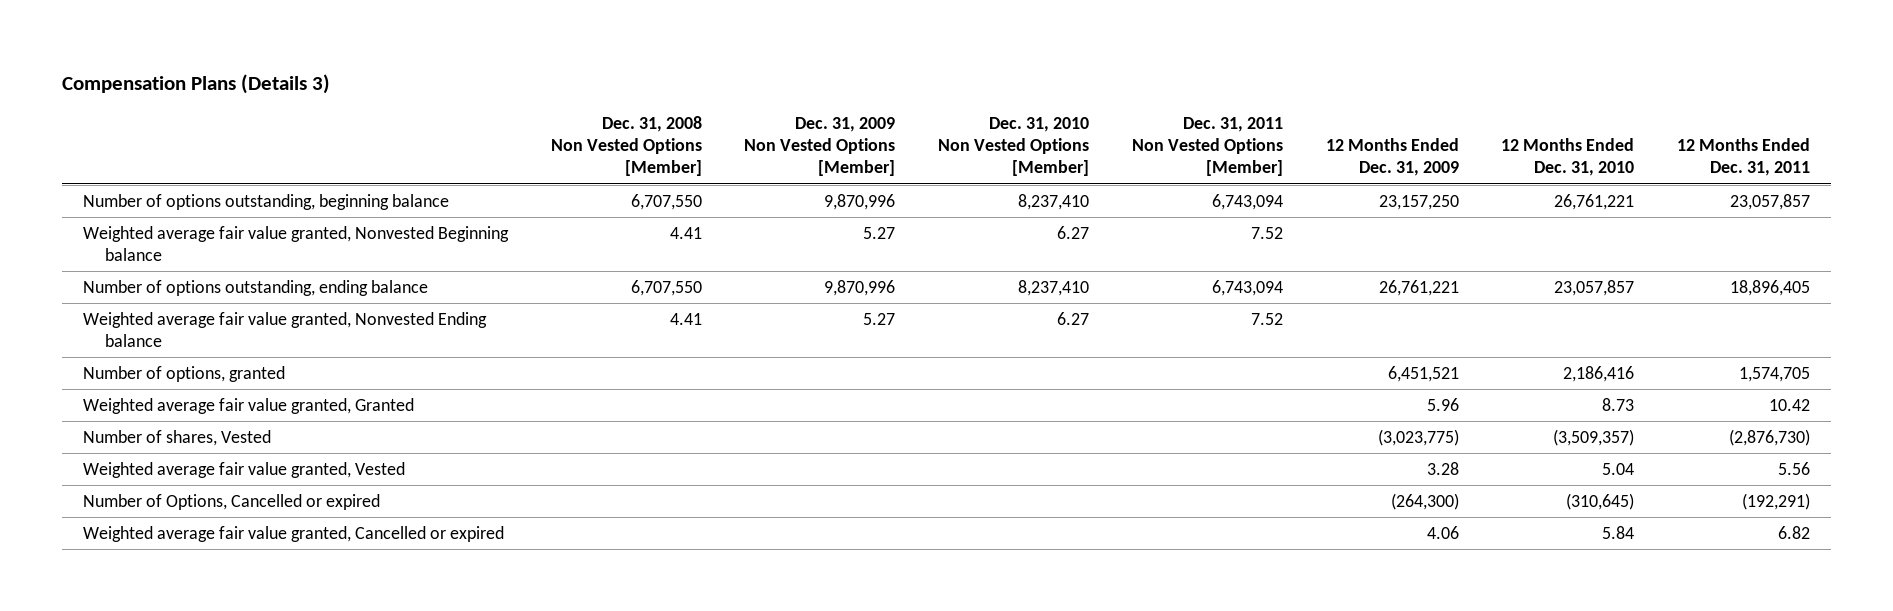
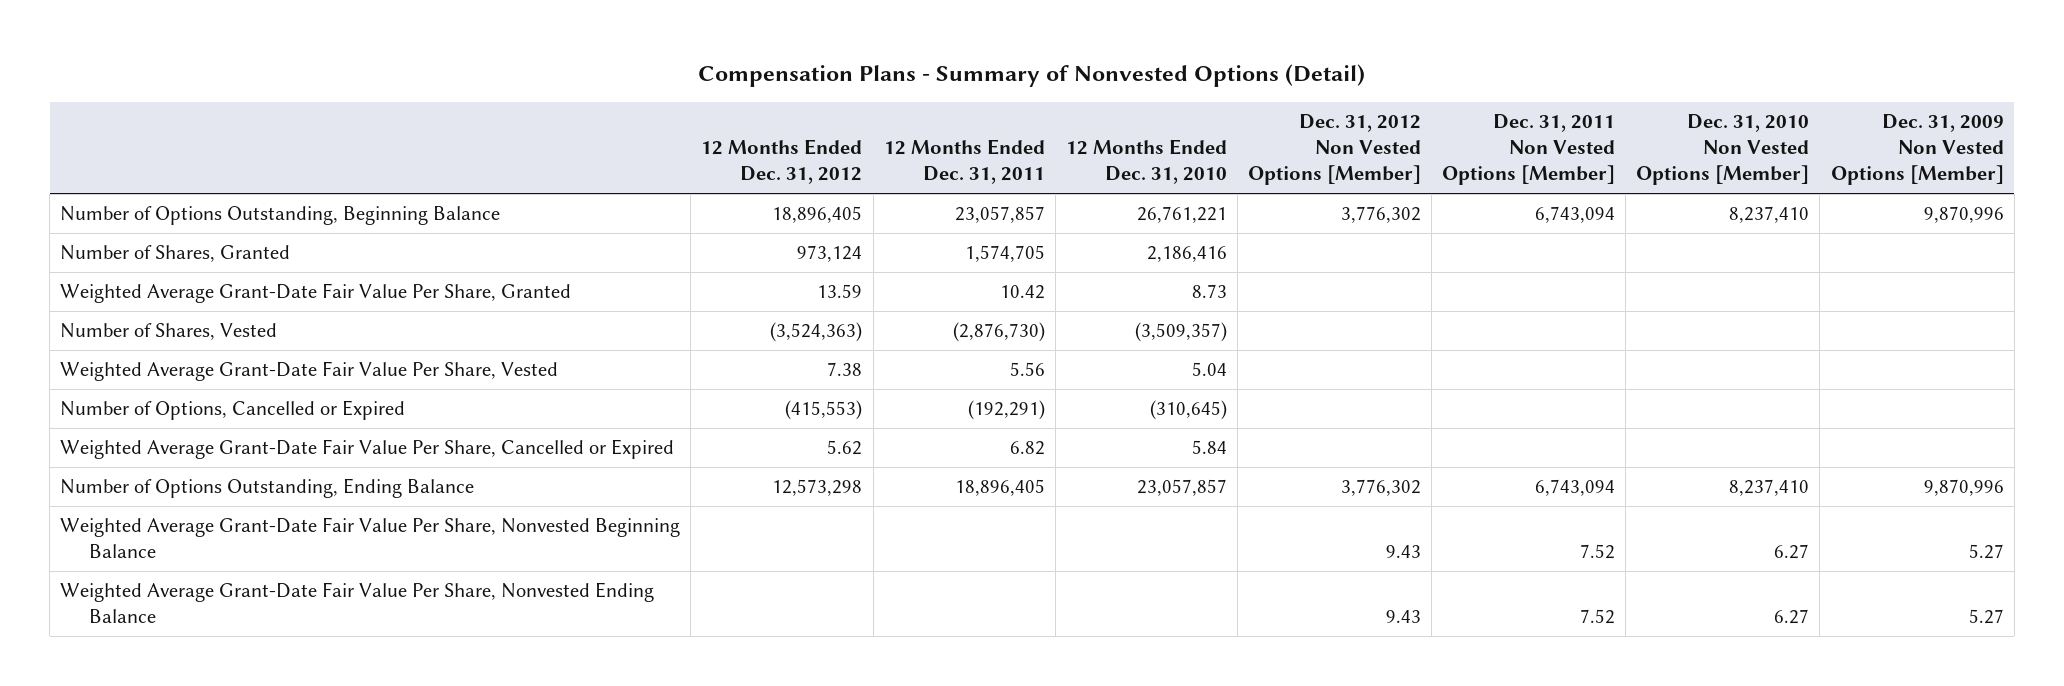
- Compensation Plans (Details 3)
+ Compensation Plans - Summary of Nonvested Options (Detail)
- | Dec. 31, 2008 Non Vested Options [Member] | Dec. 31, 2009 Non Vested Options [Member] | Dec. 31, 2010 Non Vested Options [Member] | Dec. 31, 2011 Non Vested Options [Member] | 12 Months Ended Dec. 31, 2009 | 12 Months Ended Dec. 31, 2010 | 12 Months Ended Dec. 31, 2011
+ | 12 Months Ended Dec. 31, 2012 | 12 Months Ended Dec. 31, 2011 | 12 Months Ended Dec. 31, 2010 | Dec. 31, 2012 Non Vested Options [Member] | Dec. 31, 2011 Non Vested Options [Member] | Dec. 31, 2010 Non Vested Options [Member] | Dec. 31, 2009 Non Vested Options [Member]
- Number of options outstanding, beginning balance | 6,707,550 | 9,870,996 | 8,237,410 | 6,743,094 | 23,157,250 | 26,761,221 | 23,057,857
- Weighted average fair value granted, Nonvested Beginning balance | 4.41 | 5.27 | 6.27 | 7.52 | | |
- Number of options outstanding, ending balance | 6,707,550 | 9,870,996 | 8,237,410 | 6,743,094 | 26,761,221 | 23,057,857 | 18,896,405
- Weighted average fair value granted, Nonvested Ending balance | 4.41 | 5.27 | 6.27 | 7.52 | | |
- Number of options, granted | | | | | 6,451,521 | 2,186,416 | 1,574,705
- Weighted average fair value granted, Granted | | | | | 5.96 | 8.73 | 10.42
- Number of shares, Vested | | | | | (3,023,775) | (3,509,357) | (2,876,730)
- Weighted average fair value granted, Vested | | | | | 3.28 | 5.04 | 5.56
- Number of Options, Cancelled or expired | | | | | (264,300) | (310,645) | (192,291)
- Weighted average fair value granted, Cancelled or expired | | | | | 4.06 | 5.84 | 6.82
+ Number of Options Outstanding, Beginning Balance | 18,896,405 | 23,057,857 | 26,761,221 | 3,776,302 | 6,743,094 | 8,237,410 | 9,870,996
+ Number of Shares, Granted | 973,124 | 1,574,705 | 2,186,416 | | | |
+ Weighted Average Grant-Date Fair Value Per Share, Granted | 13.59 | 10.42 | 8.73 | | | |
+ Number of Shares, Vested | (3,524,363) | (2,876,730) | (3,509,357) | | | |
+ Weighted Average Grant-Date Fair Value Per Share, Vested | 7.38 | 5.56 | 5.04 | | | |
+ Number of Options, Cancelled or Expired | (415,553) | (192,291) | (310,645) | | | |
+ Weighted Average Grant-Date Fair Value Per Share, Cancelled or Expired | 5.62 | 6.82 | 5.84 | | | |
+ Number of Options Outstanding, Ending Balance | 12,573,298 | 18,896,405 | 23,057,857 | 3,776,302 | 6,743,094 | 8,237,410 | 9,870,996
+ Weighted Average Grant-Date Fair Value Per Share, Nonvested Beginning Balance | | | | 9.43 | 7.52 | 6.27 | 5.27
+ Weighted Average Grant-Date Fair Value Per Share, Nonvested Ending Balance | | | | 9.43 | 7.52 | 6.27 | 5.27

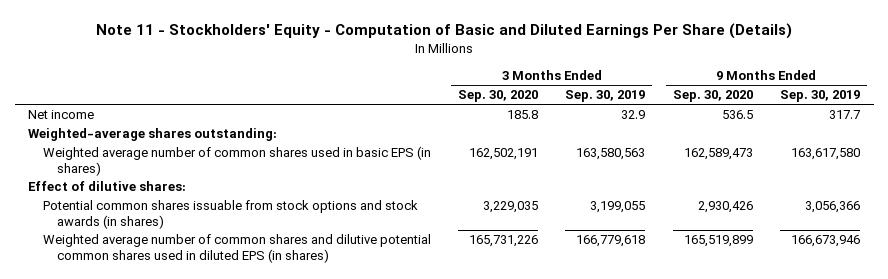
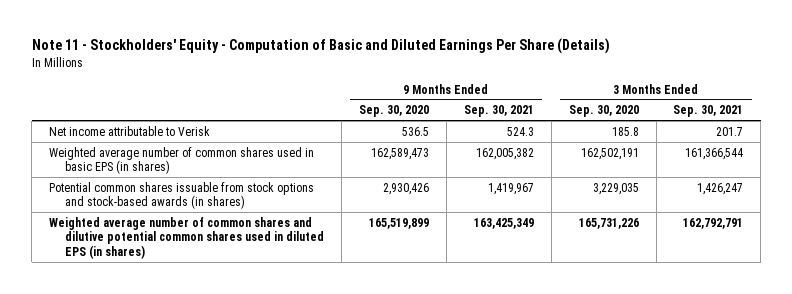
- | 3 Months Ended Sep. 30, 2020 | 3 Months Ended Sep. 30, 2019 | 9 Months Ended Sep. 30, 2020 | 9 Months Ended Sep. 30, 2019
+ | 9 Months Ended Sep. 30, 2020 | 9 Months Ended Sep. 30, 2021 | 3 Months Ended Sep. 30, 2020 | 3 Months Ended Sep. 30, 2021
- Net income | 185.8 | 32.9 | 536.5 | 317.7
- Weighted-average shares outstanding:
+ Net income attributable to Verisk | 536.5 | 524.3 | 185.8 | 201.7
- Effect of dilutive shares:
- Potential common shares issuable from stock options and stock awards (in shares) | 3,229,035 | 3,199,055 | 2,930,426 | 3,056,366
+ Potential common shares issuable from stock options and stock-based awards (in shares) | 2,930,426 | 1,419,967 | 3,229,035 | 1,426,247

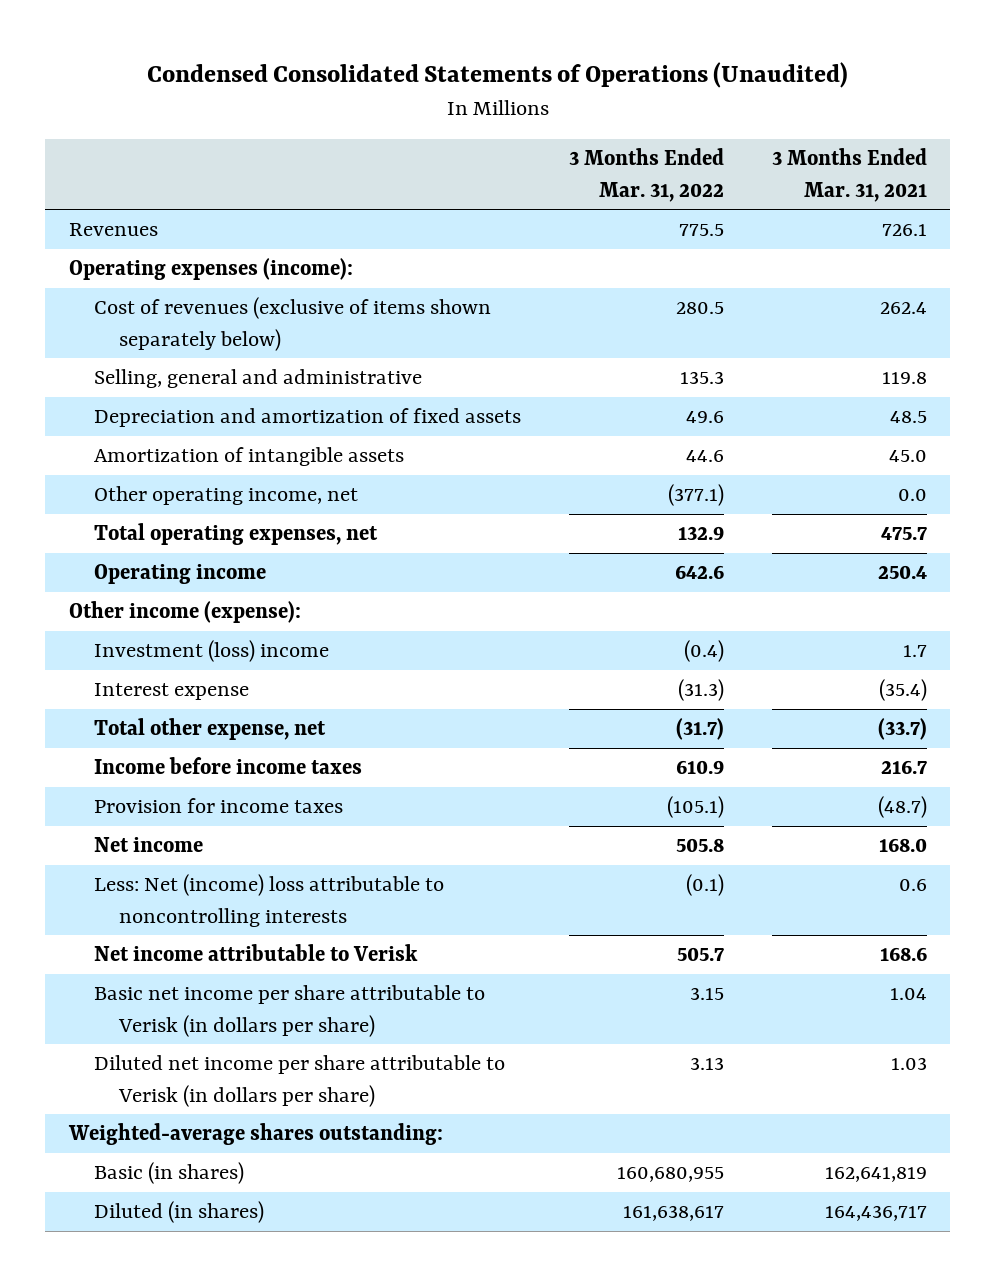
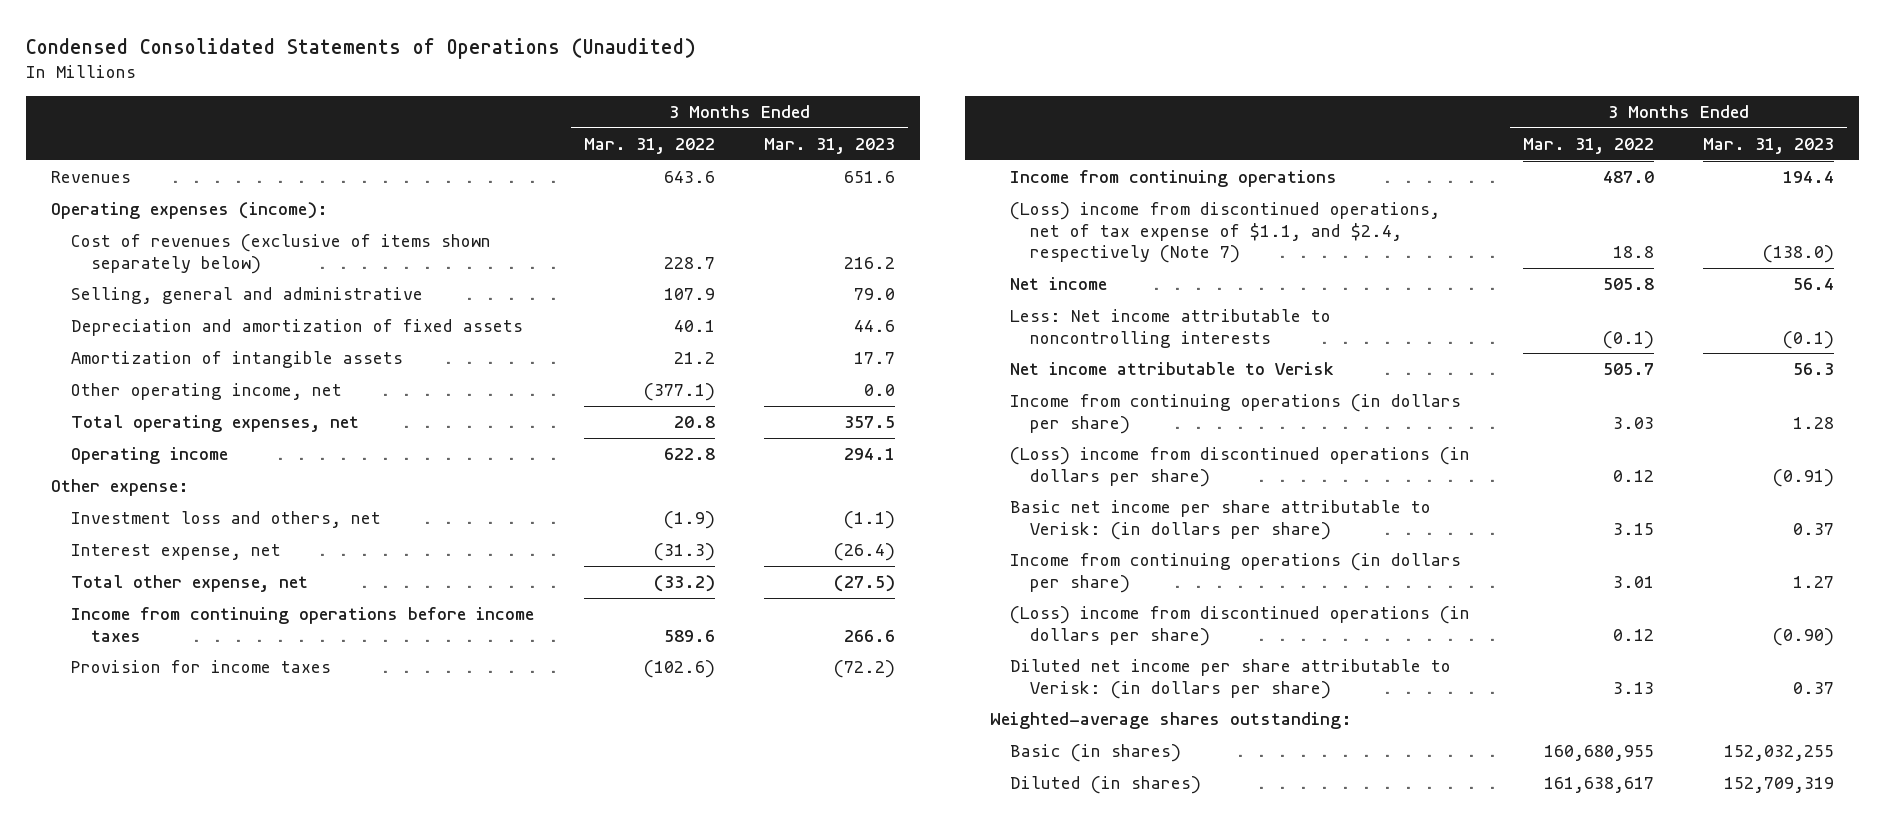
- | 3 Months Ended Mar. 31, 2022 | 3 Months Ended Mar. 31, 2021
+ | 3 Months Ended Mar. 31, 2022 | 3 Months Ended Mar. 31, 2023
- Revenues | 775.5 | 726.1
+ Revenues | 643.6 | 651.6
- Cost of revenues (exclusive of items shown separately below) | 280.5 | 262.4
- Selling, general and administrative | 135.3 | 119.8
- Depreciation and amortization of fixed assets | 49.6 | 48.5
- Amortization of intangible assets | 44.6 | 45.0
+ Cost of revenues (exclusive of items shown separately below) | 228.7 | 216.2
+ Selling, general and administrative | 107.9 | 79.0
+ Depreciation and amortization of fixed assets | 40.1 | 44.6
+ Amortization of intangible assets | 21.2 | 17.7
- Total operating expenses, net | 132.9 | 475.7
- Operating income | 642.6 | 250.4
- Other income (expense):
- Investment (loss) income | (0.4) | 1.7
- Interest expense | (31.3) | (35.4)
- Total other expense, net | (31.7) | (33.7)
- Income before income taxes | 610.9 | 216.7
- Provision for income taxes | (105.1) | (48.7)
+ Total operating expenses, net | 20.8 | 357.5
+ Operating income | 622.8 | 294.1
+ Other expense:
+ Investment loss and others, net | (1.9) | (1.1)
+ Interest expense, net | (31.3) | (26.4)
+ Total other expense, net | (33.2) | (27.5)
+ Income from continuing operations before income taxes | 589.6 | 266.6
+ Provision for income taxes | (102.6) | (72.2)
+ Income from continuing operations | 487.0 | 194.4
+ (Loss) income from discontinued operations, net of tax expense of $1.1, and $2.4, respectively (Note 7) | 18.8 | (138.0)
- Less: Net (income) loss attributable to noncontrolling interests | (0.1) | 0.6
+ Less: Net income attributable to noncontrolling interests | (0.1) | (0.1)
- Basic net income per share attributable to Verisk (in dollars per share) | 3.15 | 1.04
- Diluted net income per share attributable to Verisk (in dollars per share) | 3.13 | 1.03
+ Income from continuing operations (in dollars per share) | 3.03 | 1.28
+ (Loss) income from discontinued operations (in dollars per share) | 0.12 | (0.91)
+ Basic net income per share attributable to Verisk: (in dollars per share) | 3.15 | 0.37
+ Income from continuing operations (in dollars per share) | 3.01 | 1.27
+ (Loss) income from discontinued operations (in dollars per share) | 0.12 | (0.90)
+ Diluted net income per share attributable to Verisk: (in dollars per share) | 3.13 | 0.37

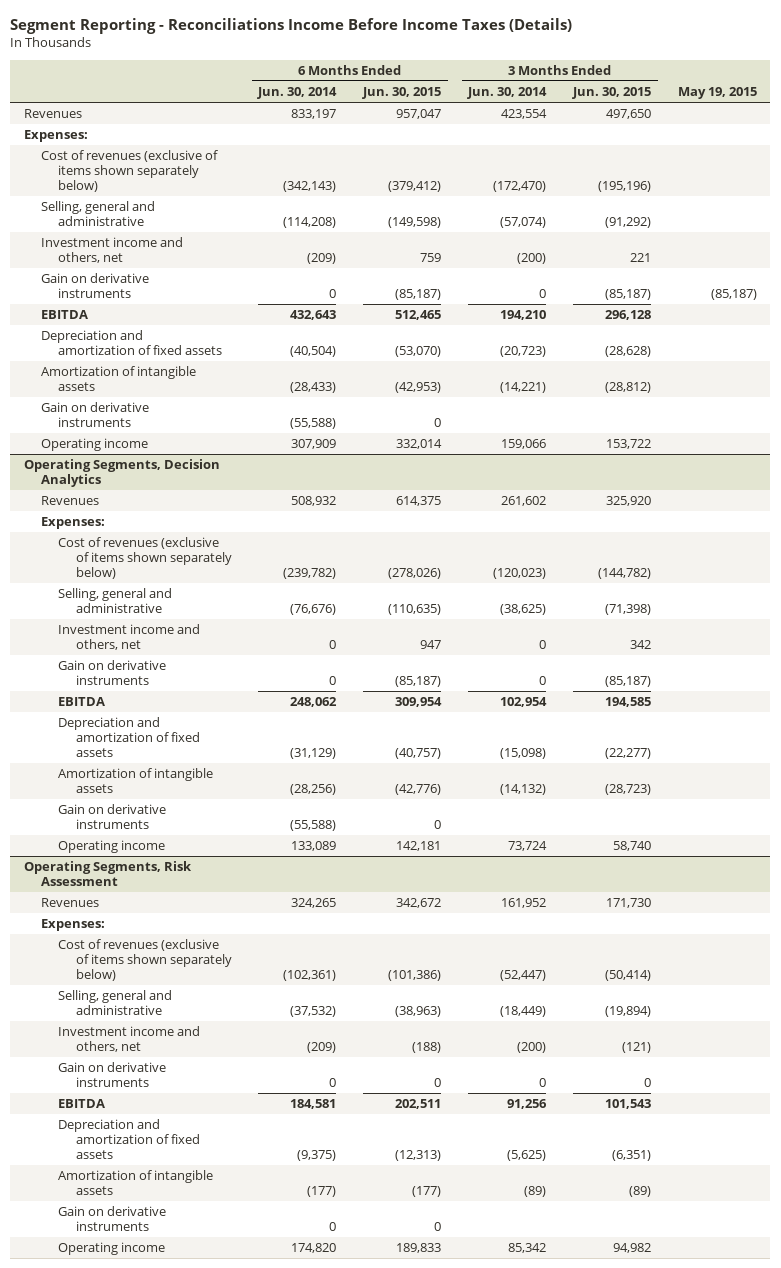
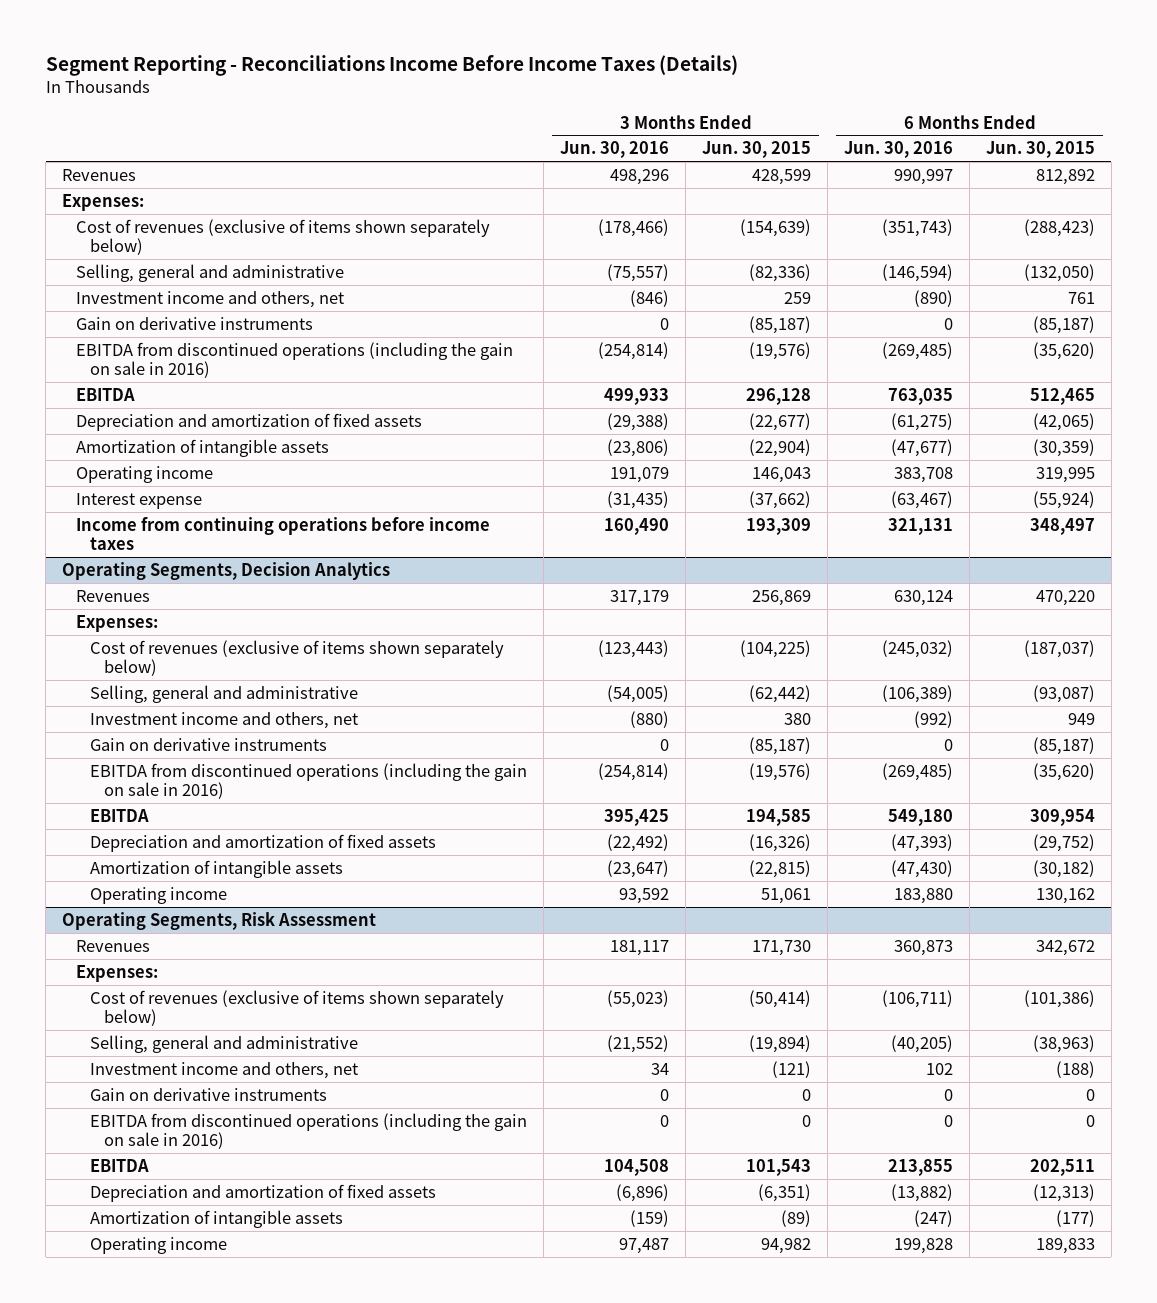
- | 6 Months Ended Jun. 30, 2014 | 6 Months Ended Jun. 30, 2015 | 3 Months Ended Jun. 30, 2014 | 3 Months Ended Jun. 30, 2015 | May 19, 2015
+ | 3 Months Ended Jun. 30, 2016 | 3 Months Ended Jun. 30, 2015 | 6 Months Ended Jun. 30, 2016 | 6 Months Ended Jun. 30, 2015
- Revenues | 833,197 | 957,047 | 423,554 | 497,650 |
+ Revenues | 498,296 | 428,599 | 990,997 | 812,892
- Cost of revenues (exclusive of items shown separately below) | (342,143) | (379,412) | (172,470) | (195,196) |
- Selling, general and administrative | (114,208) | (149,598) | (57,074) | (91,292) |
- Investment income and others, net | (209) | 759 | (200) | 221 |
+ Cost of revenues (exclusive of items shown separately below) | (178,466) | (154,639) | (351,743) | (288,423)
+ Selling, general and administrative | (75,557) | (82,336) | (146,594) | (132,050)
+ Investment income and others, net | (846) | 259 | (890) | 761
+ EBITDA from discontinued operations (including the gain on sale in 2016) | (254,814) | (19,576) | (269,485) | (35,620)
- Depreciation and amortization of fixed assets | (40,504) | (53,070) | (20,723) | (28,628) |
- Amortization of intangible assets | (28,433) | (42,953) | (14,221) | (28,812) |
- Gain on derivative instruments | (55,588) | 0 | | |
- Operating income | 307,909 | 332,014 | 159,066 | 153,722 |
+ Depreciation and amortization of fixed assets | (29,388) | (22,677) | (61,275) | (42,065)
+ Amortization of intangible assets | (23,806) | (22,904) | (47,677) | (30,359)
+ Operating income | 191,079 | 146,043 | 383,708 | 319,995
+ Interest expense | (31,435) | (37,662) | (63,467) | (55,924)
+ Income from continuing operations before income taxes | 160,490 | 193,309 | 321,131 | 348,497
@ Operating Segments, Decision Analytics
- Revenues | 508,932 | 614,375 | 261,602 | 325,920 |
+ Revenues | 317,179 | 256,869 | 630,124 | 470,220
- Cost of revenues (exclusive of items shown separately below) | (239,782) | (278,026) | (120,023) | (144,782) |
- Selling, general and administrative | (76,676) | (110,635) | (38,625) | (71,398) |
- Investment income and others, net | 0 | 947 | 0 | 342 |
+ Cost of revenues (exclusive of items shown separately below) | (123,443) | (104,225) | (245,032) | (187,037)
+ Selling, general and administrative | (54,005) | (62,442) | (106,389) | (93,087)
+ Investment income and others, net | (880) | 380 | (992) | 949
+ EBITDA from discontinued operations (including the gain on sale in 2016) | (254,814) | (19,576) | (269,485) | (35,620)
- Depreciation and amortization of fixed assets | (31,129) | (40,757) | (15,098) | (22,277) |
- Amortization of intangible assets | (28,256) | (42,776) | (14,132) | (28,723) |
- Gain on derivative instruments | (55,588) | 0 | | |
- Operating income | 133,089 | 142,181 | 73,724 | 58,740 |
+ Depreciation and amortization of fixed assets | (22,492) | (16,326) | (47,393) | (29,752)
+ Amortization of intangible assets | (23,647) | (22,815) | (47,430) | (30,182)
+ Operating income | 93,592 | 51,061 | 183,880 | 130,162
@ Operating Segments, Risk Assessment
+ EBITDA from discontinued operations (including the gain on sale in 2016) | 0 | 0 | 0 | 0
- Gain on derivative instruments | 0 | 0 | | |

